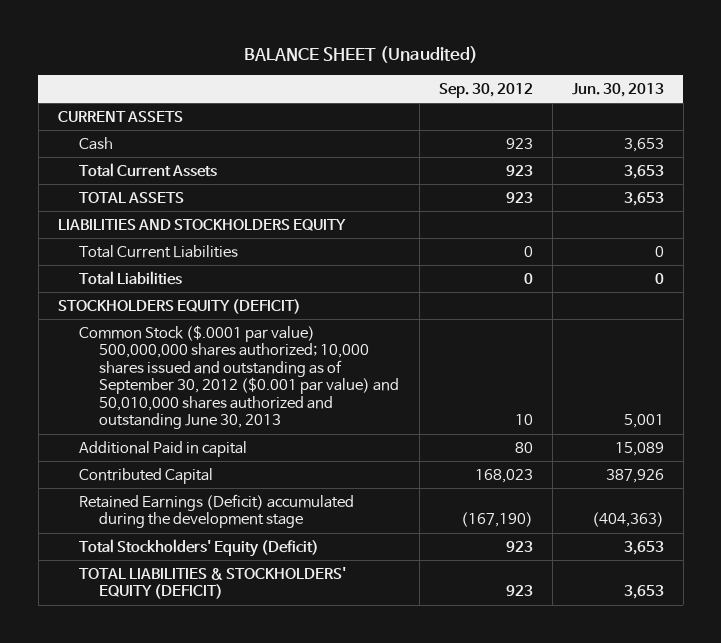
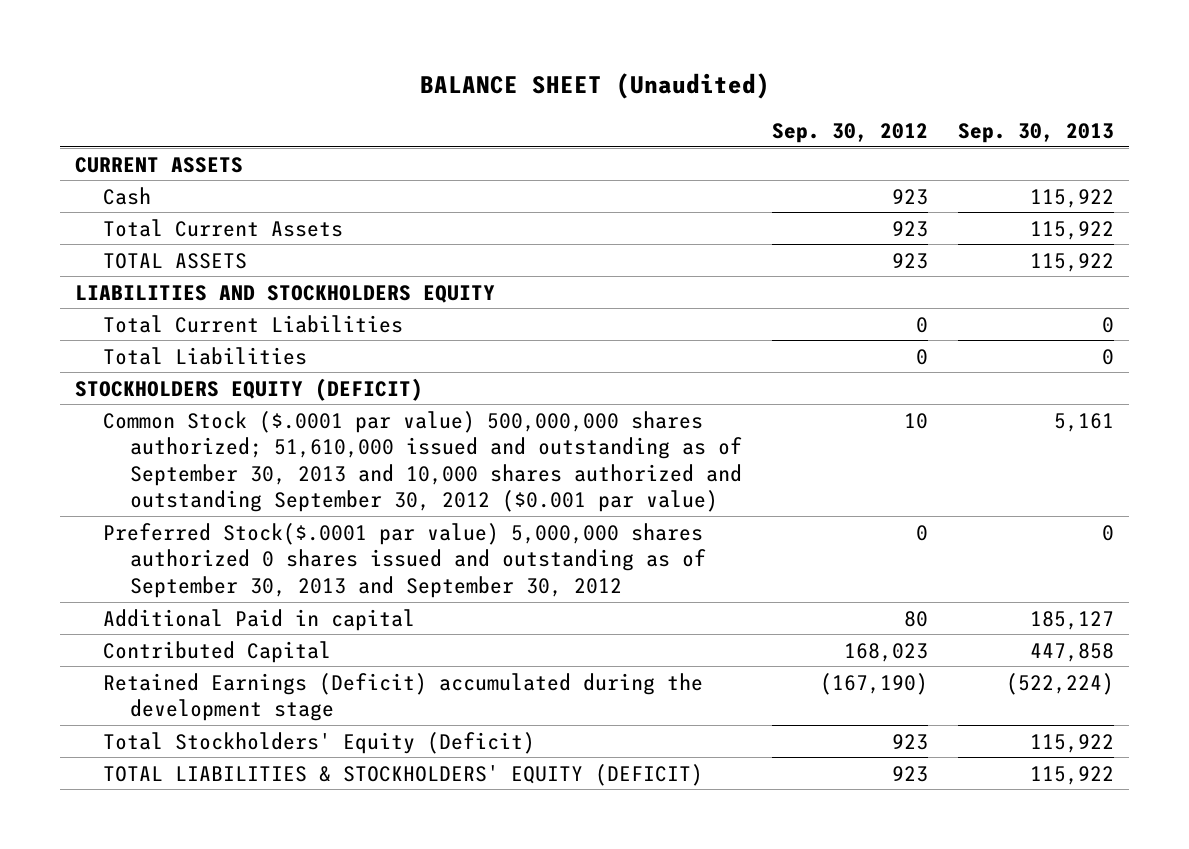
- | Sep. 30, 2012 | Jun. 30, 2013
+ | Sep. 30, 2012 | Sep. 30, 2013
- Common Stock ($.0001 par value) 500,000,000 shares authorized; 10,000 shares issued and outstanding as of September 30, 2012 ($0.001 par value) and 50,010,000 shares authorized and outstanding June 30, 2013 | 10 | 5,001
+ Common Stock ($.0001 par value) 500,000,000 shares authorized; 51,610,000 issued and outstanding as of September 30, 2013 and 10,000 shares authorized and outstanding September 30, 2012 ($0.001 par value) | 10 | 5,161
+ Preferred Stock($.0001 par value) 5,000,000 shares authorized 0 shares issued and outstanding as of September 30, 2013 and September 30, 2012 | 0 | 0

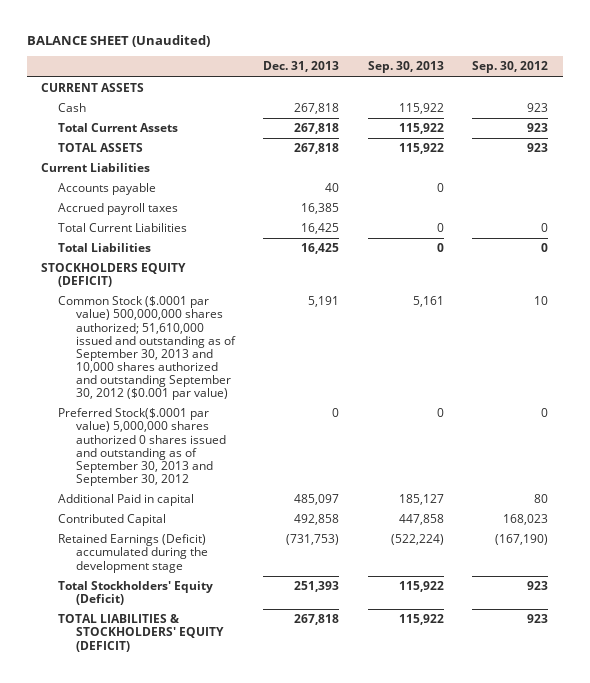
- | Sep. 30, 2012 | Sep. 30, 2013
+ | Dec. 31, 2013 | Sep. 30, 2013 | Sep. 30, 2012
- LIABILITIES AND STOCKHOLDERS EQUITY
+ Current Liabilities
+ Accounts payable | 40 | 0 |
+ Accrued payroll taxes | 16,385 | |

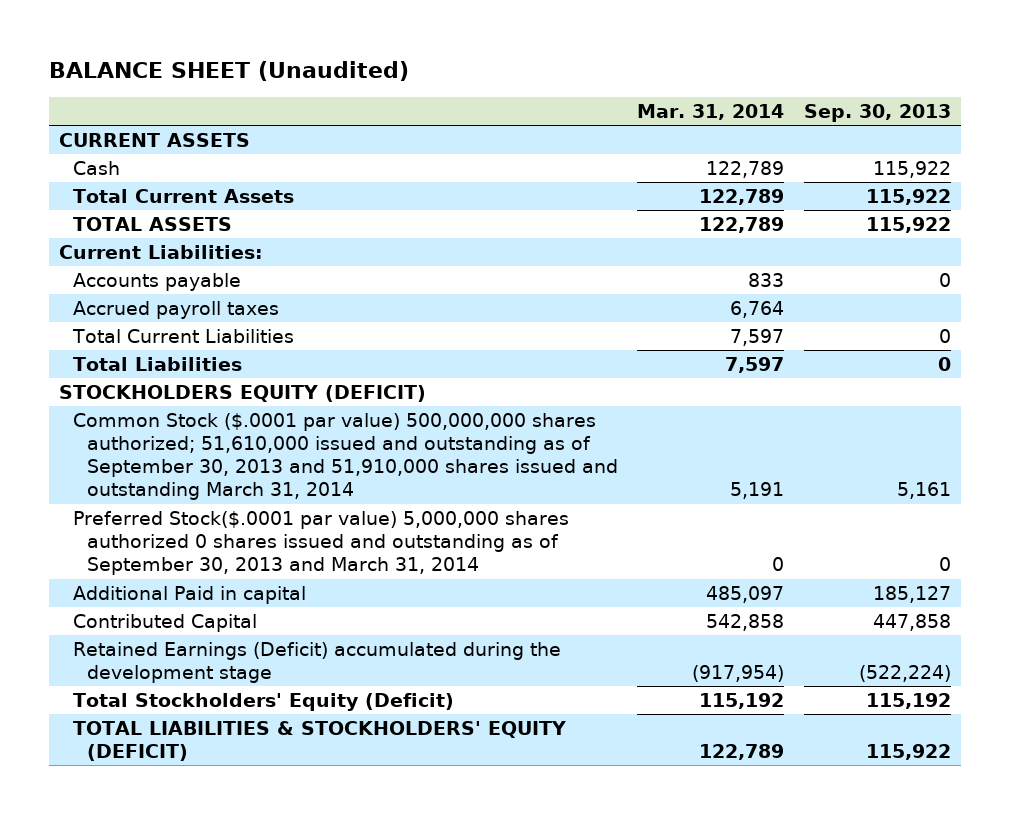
- | Dec. 31, 2013 | Sep. 30, 2013 | Sep. 30, 2012
+ | Mar. 31, 2014 | Sep. 30, 2013
- Current Liabilities
+ Current Liabilities:
- Common Stock ($.0001 par value) 500,000,000 shares authorized; 51,610,000 issued and outstanding as of September 30, 2013 and 10,000 shares authorized and outstanding September 30, 2012 ($0.001 par value) | 5,191 | 5,161 | 10
- Preferred Stock($.0001 par value) 5,000,000 shares authorized 0 shares issued and outstanding as of September 30, 2013 and September 30, 2012 | 0 | 0 | 0
+ Common Stock ($.0001 par value) 500,000,000 shares authorized; 51,610,000 issued and outstanding as of September 30, 2013 and 51,910,000 shares issued and outstanding March 31, 2014 | 5,191 | 5,161
+ Preferred Stock($.0001 par value) 5,000,000 shares authorized 0 shares issued and outstanding as of September 30, 2013 and March 31, 2014 | 0 | 0
- Total Stockholders' Equity (Deficit) | 251,393 | 115,922 | 923
+ Total Stockholders' Equity (Deficit) | 115,192 | 115,192

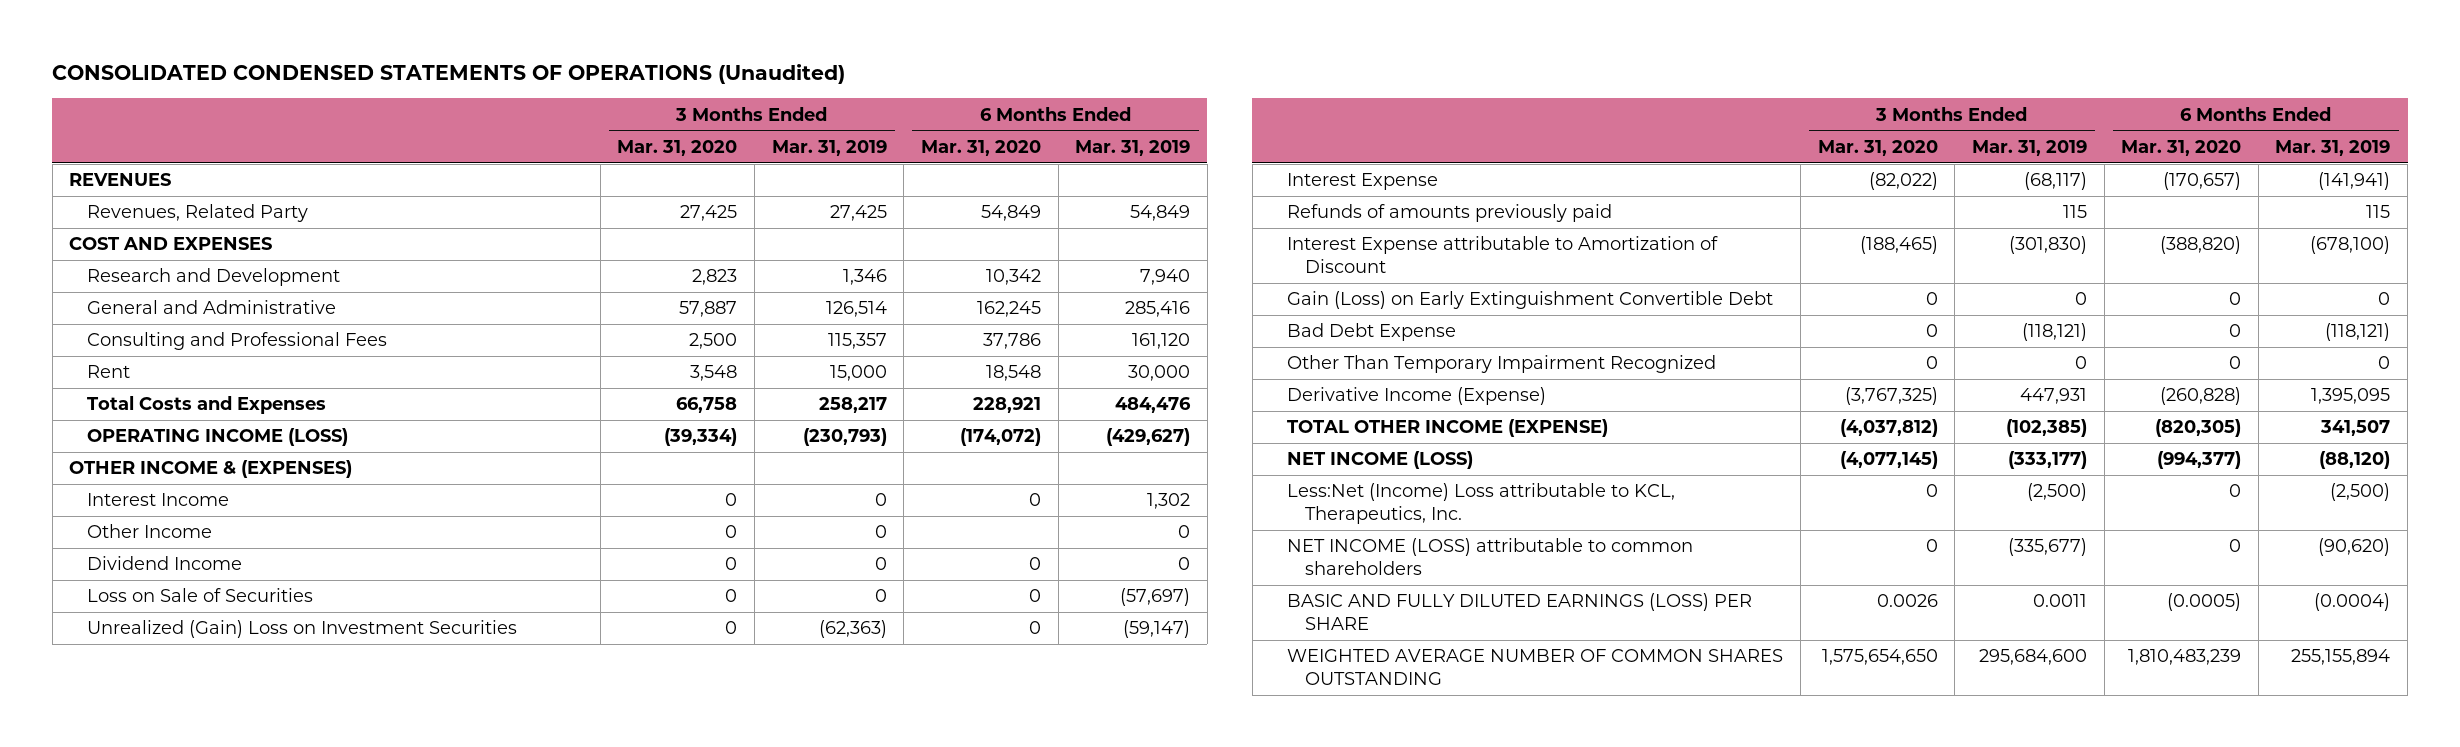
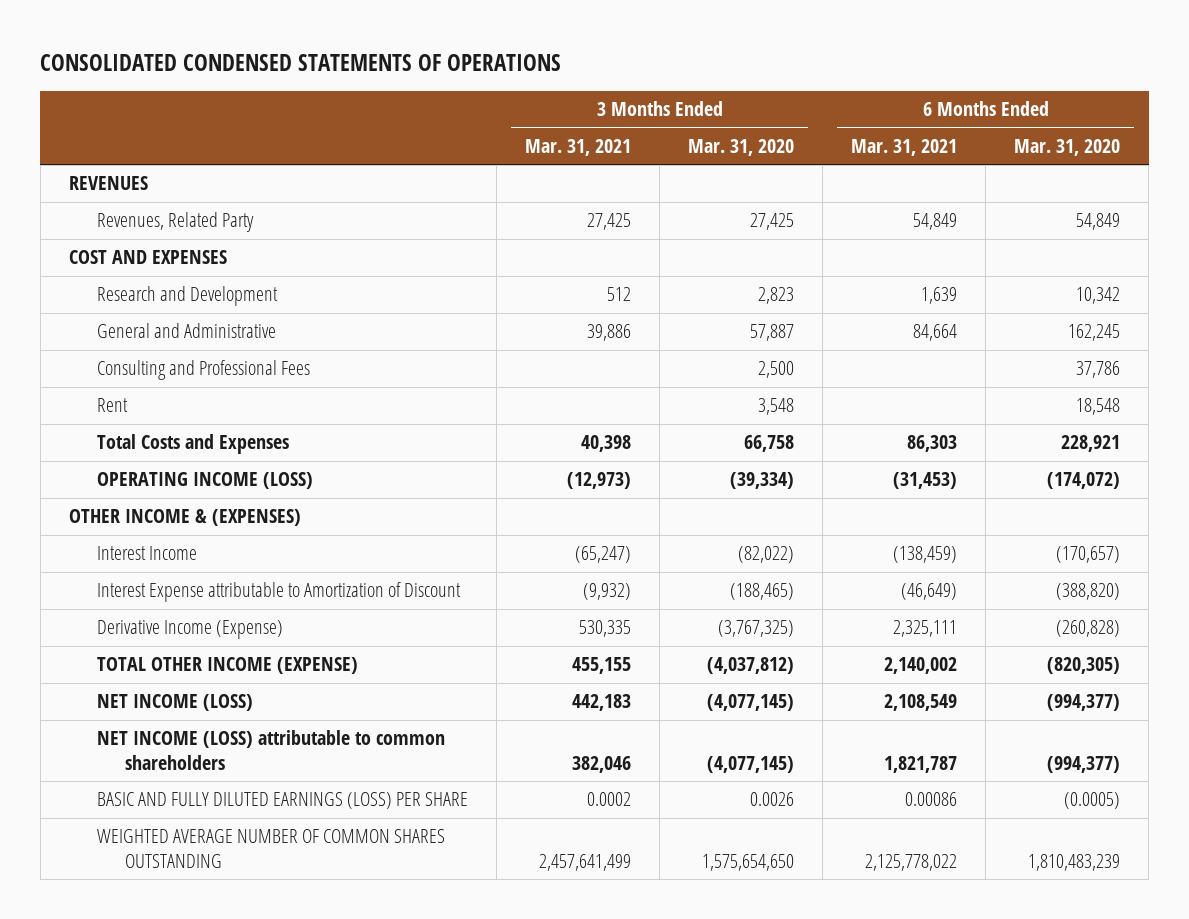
- CONSOLIDATED CONDENSED STATEMENTS OF OPERATIONS (Unaudited)
+ CONSOLIDATED CONDENSED STATEMENTS OF OPERATIONS
- | 3 Months Ended Mar. 31, 2020 | 3 Months Ended Mar. 31, 2019 | 6 Months Ended Mar. 31, 2020 | 6 Months Ended Mar. 31, 2019
+ | 3 Months Ended Mar. 31, 2021 | 3 Months Ended Mar. 31, 2020 | 6 Months Ended Mar. 31, 2021 | 6 Months Ended Mar. 31, 2020
- Interest Income | 0 | 0 | 0 | 1,302
- Other Income | 0 | 0 | | 0
- Dividend Income | 0 | 0 | 0 | 0
- Loss on Sale of Securities | 0 | 0 | 0 | (57,697)
- Unrealized (Gain) Loss on Investment Securities | 0 | (62,363) | 0 | (59,147)
- Interest Expense | (82,022) | (68,117) | (170,657) | (141,941)
- Refunds of amounts previously paid | | 115 | | 115
+ Interest Income | (65,247) | (82,022) | (138,459) | (170,657)
- Gain (Loss) on Early Extinguishment Convertible Debt | 0 | 0 | 0 | 0
- Bad Debt Expense | 0 | (118,121) | 0 | (118,121)
- Other Than Temporary Impairment Recognized | 0 | 0 | 0 | 0
- Less:Net (Income) Loss attributable to KCL, Therapeutics, Inc. | 0 | (2,500) | 0 | (2,500)
- NET INCOME (LOSS) attributable to common shareholders | 0 | (335,677) | 0 | (90,620)
+ NET INCOME (LOSS) attributable to common shareholders | 382,046 | (4,077,145) | 1,821,787 | (994,377)

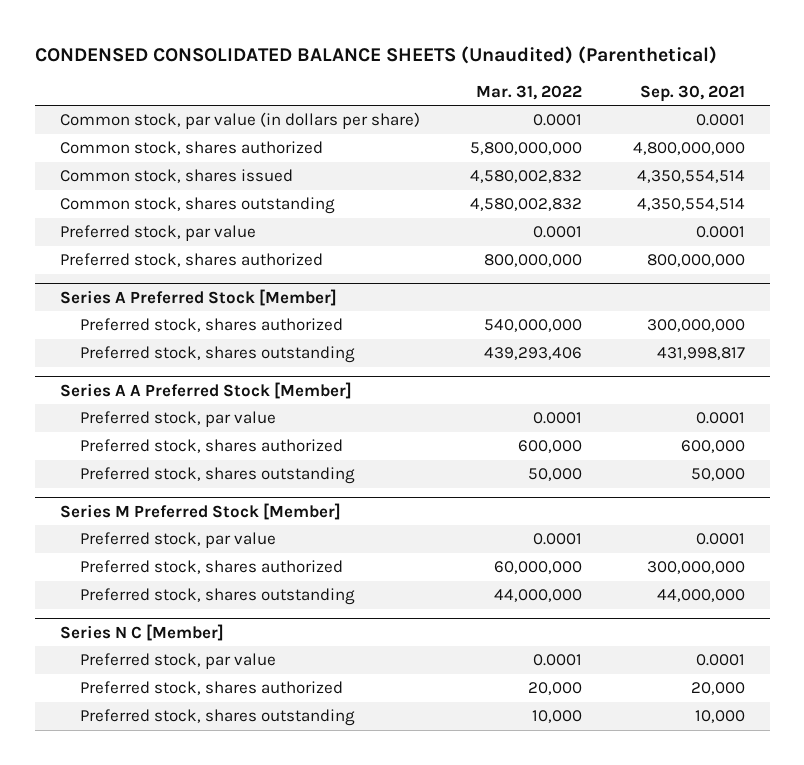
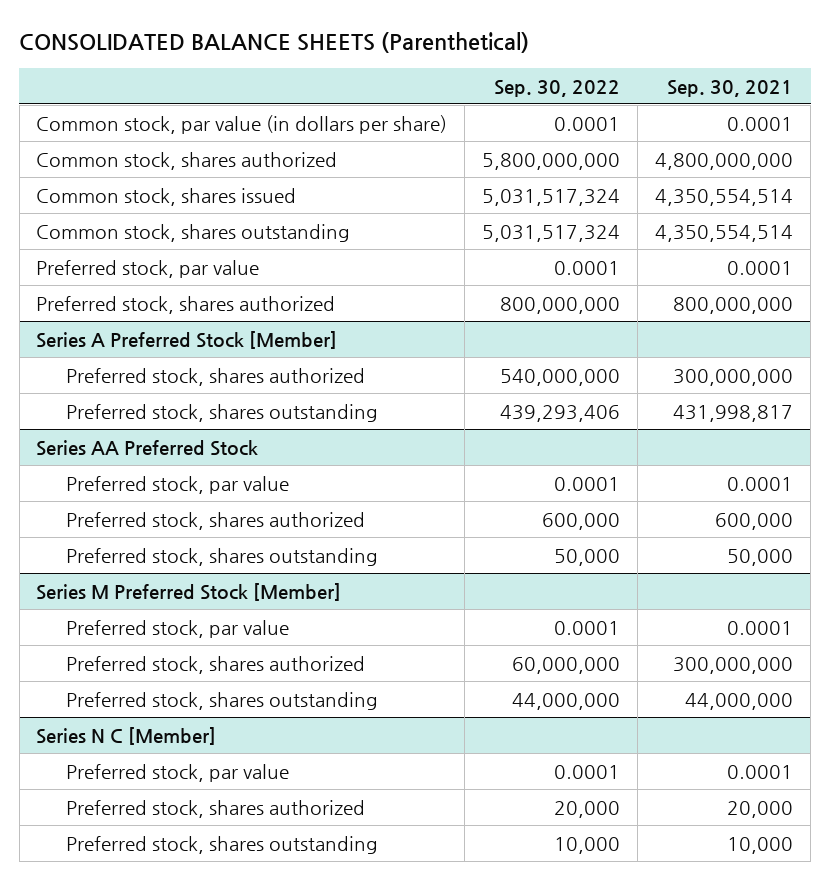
- CONDENSED CONSOLIDATED BALANCE SHEETS (Unaudited) (Parenthetical)
+ CONSOLIDATED BALANCE SHEETS (Parenthetical)
- | Mar. 31, 2022 | Sep. 30, 2021
+ | Sep. 30, 2022 | Sep. 30, 2021
- Series A A Preferred Stock [Member]
+ Series AA Preferred Stock

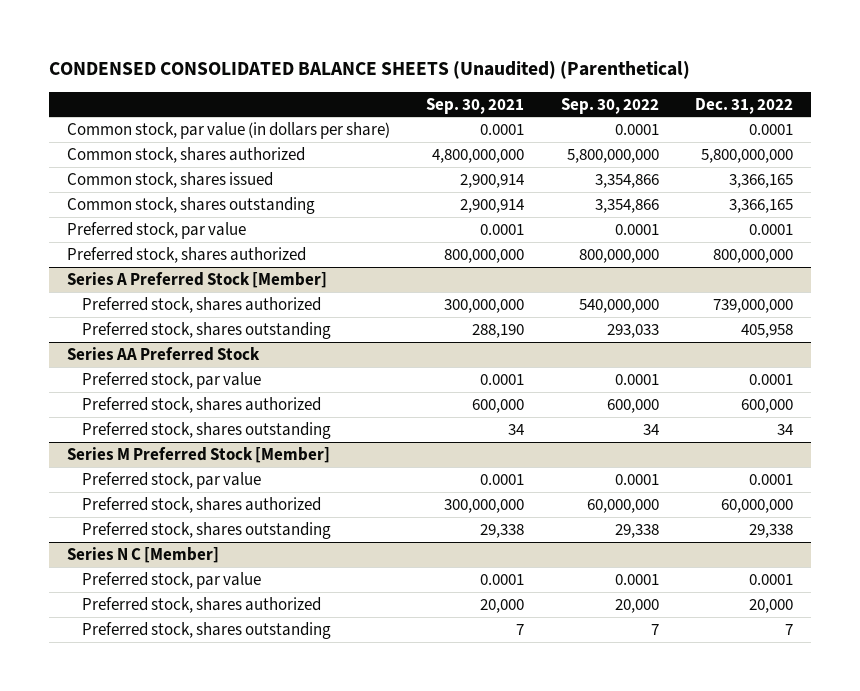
- CONSOLIDATED BALANCE SHEETS (Parenthetical)
+ CONDENSED CONSOLIDATED BALANCE SHEETS (Unaudited) (Parenthetical)
- | Sep. 30, 2022 | Sep. 30, 2021
+ | Sep. 30, 2021 | Sep. 30, 2022 | Dec. 31, 2022
- Common stock, shares issued | 5,031,517,324 | 4,350,554,514
- Common stock, shares outstanding | 5,031,517,324 | 4,350,554,514
+ Common stock, shares issued | 2,900,914 | 3,354,866 | 3,366,165
+ Common stock, shares outstanding | 2,900,914 | 3,354,866 | 3,366,165
@ Series A Preferred Stock [Member]
- Preferred stock, shares outstanding | 439,293,406 | 431,998,817
+ Preferred stock, shares outstanding | 288,190 | 293,033 | 405,958
@ Series AA Preferred Stock
- Preferred stock, shares outstanding | 50,000 | 50,000
+ Preferred stock, shares outstanding | 34 | 34 | 34
@ Series M Preferred Stock [Member]
- Preferred stock, shares outstanding | 44,000,000 | 44,000,000
+ Preferred stock, shares outstanding | 29,338 | 29,338 | 29,338
@ Series N C [Member]
- Preferred stock, shares outstanding | 10,000 | 10,000
+ Preferred stock, shares outstanding | 7 | 7 | 7

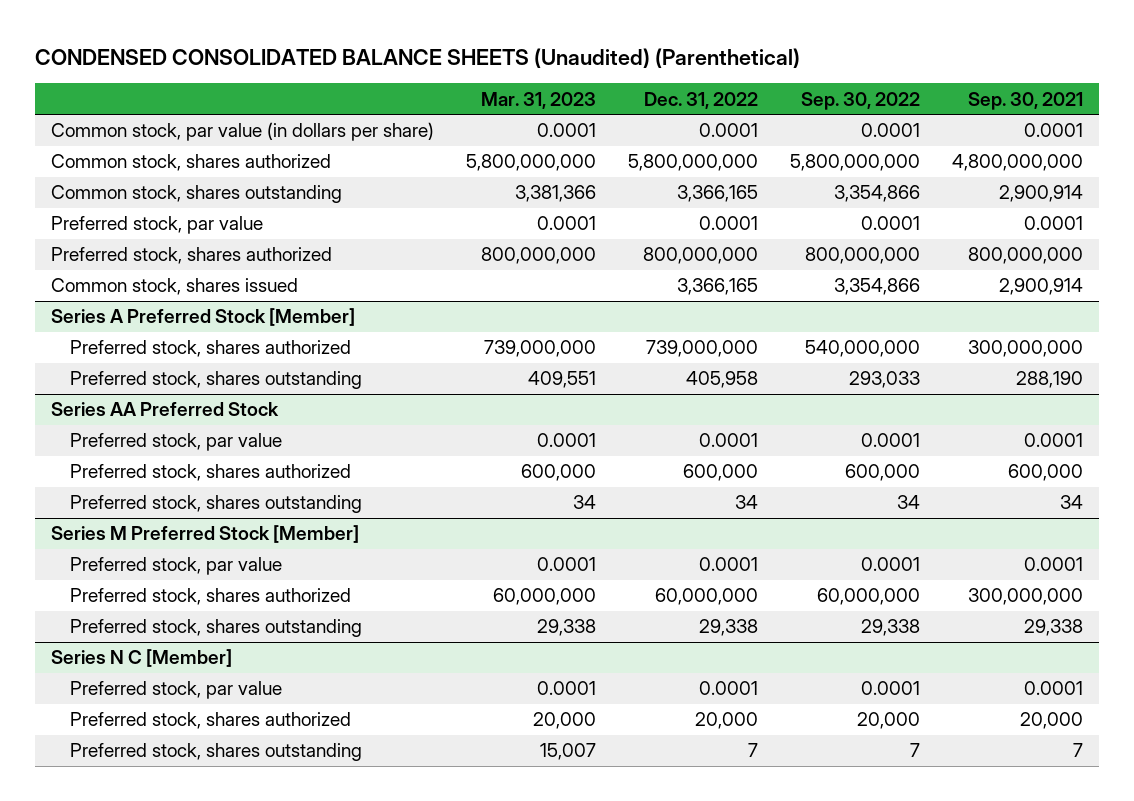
- | Sep. 30, 2021 | Sep. 30, 2022 | Dec. 31, 2022
+ | Mar. 31, 2023 | Dec. 31, 2022 | Sep. 30, 2022 | Sep. 30, 2021
moved down: Common stock, shares issued | | 3,366,165 | 3,354,866 | 2,900,914

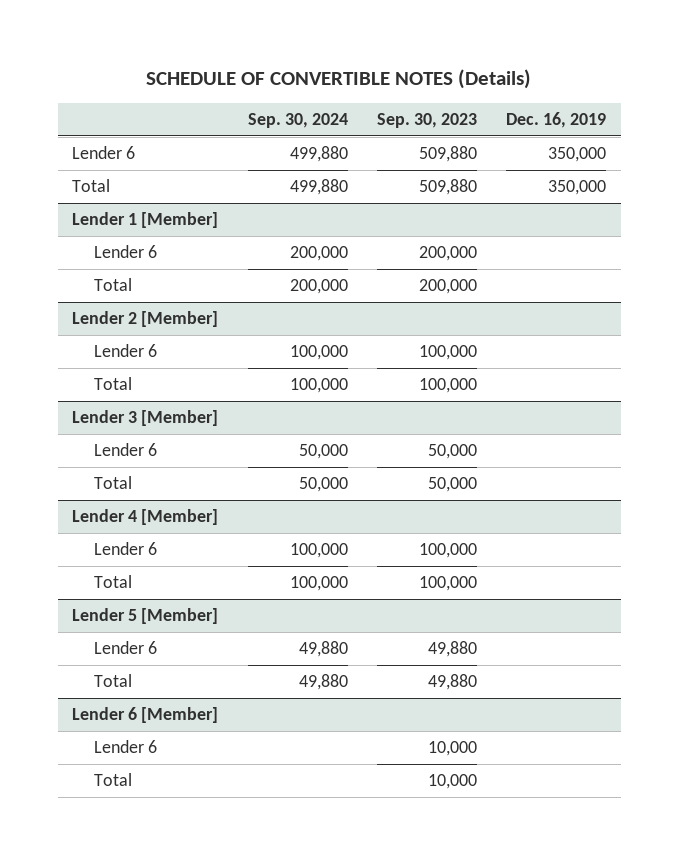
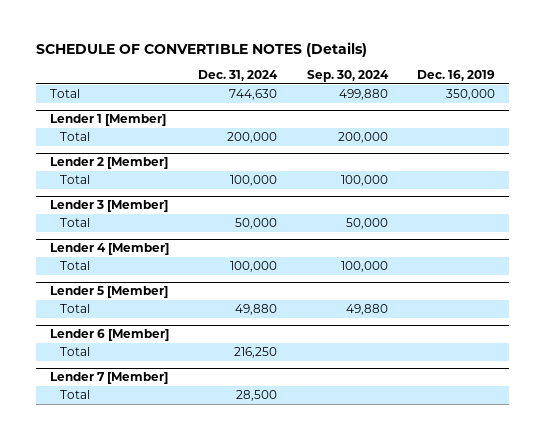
- | Sep. 30, 2024 | Sep. 30, 2023 | Dec. 16, 2019
+ | Dec. 31, 2024 | Sep. 30, 2024 | Dec. 16, 2019
- Lender 6 | 499,880 | 509,880 | 350,000
@ Lender 1 [Member]
- Lender 6 | 200,000 | 200,000 |
@ Lender 2 [Member]
- Lender 6 | 100,000 | 100,000 |
@ Lender 3 [Member]
- Lender 6 | 50,000 | 50,000 |
@ Lender 4 [Member]
- Lender 6 | 100,000 | 100,000 |
@ Lender 5 [Member]
- Lender 6 | 49,880 | 49,880 |
@ Lender 6 [Member]
- Lender 6 | | 10,000 |
+ Lender 7 [Member]
+ Total | 28,500 | |

